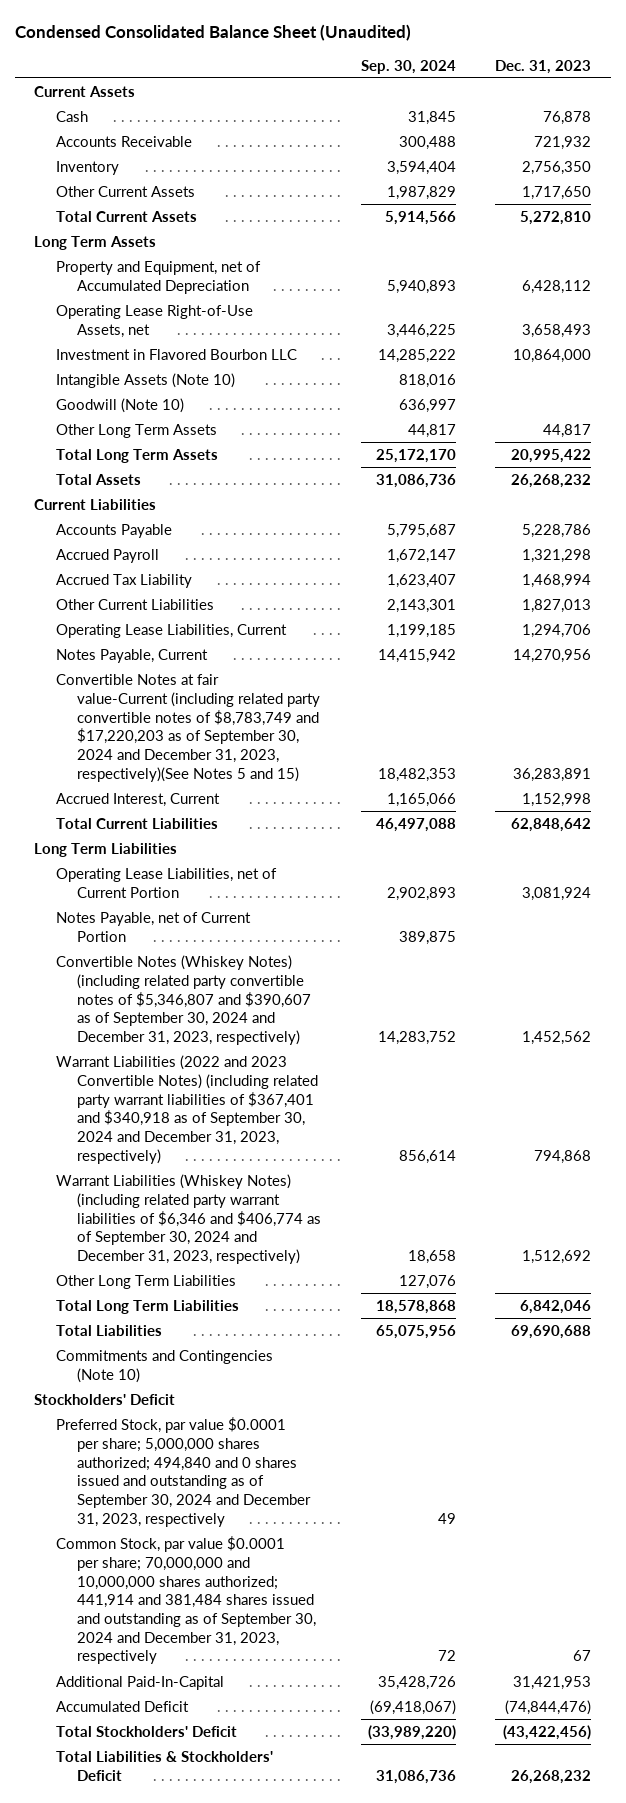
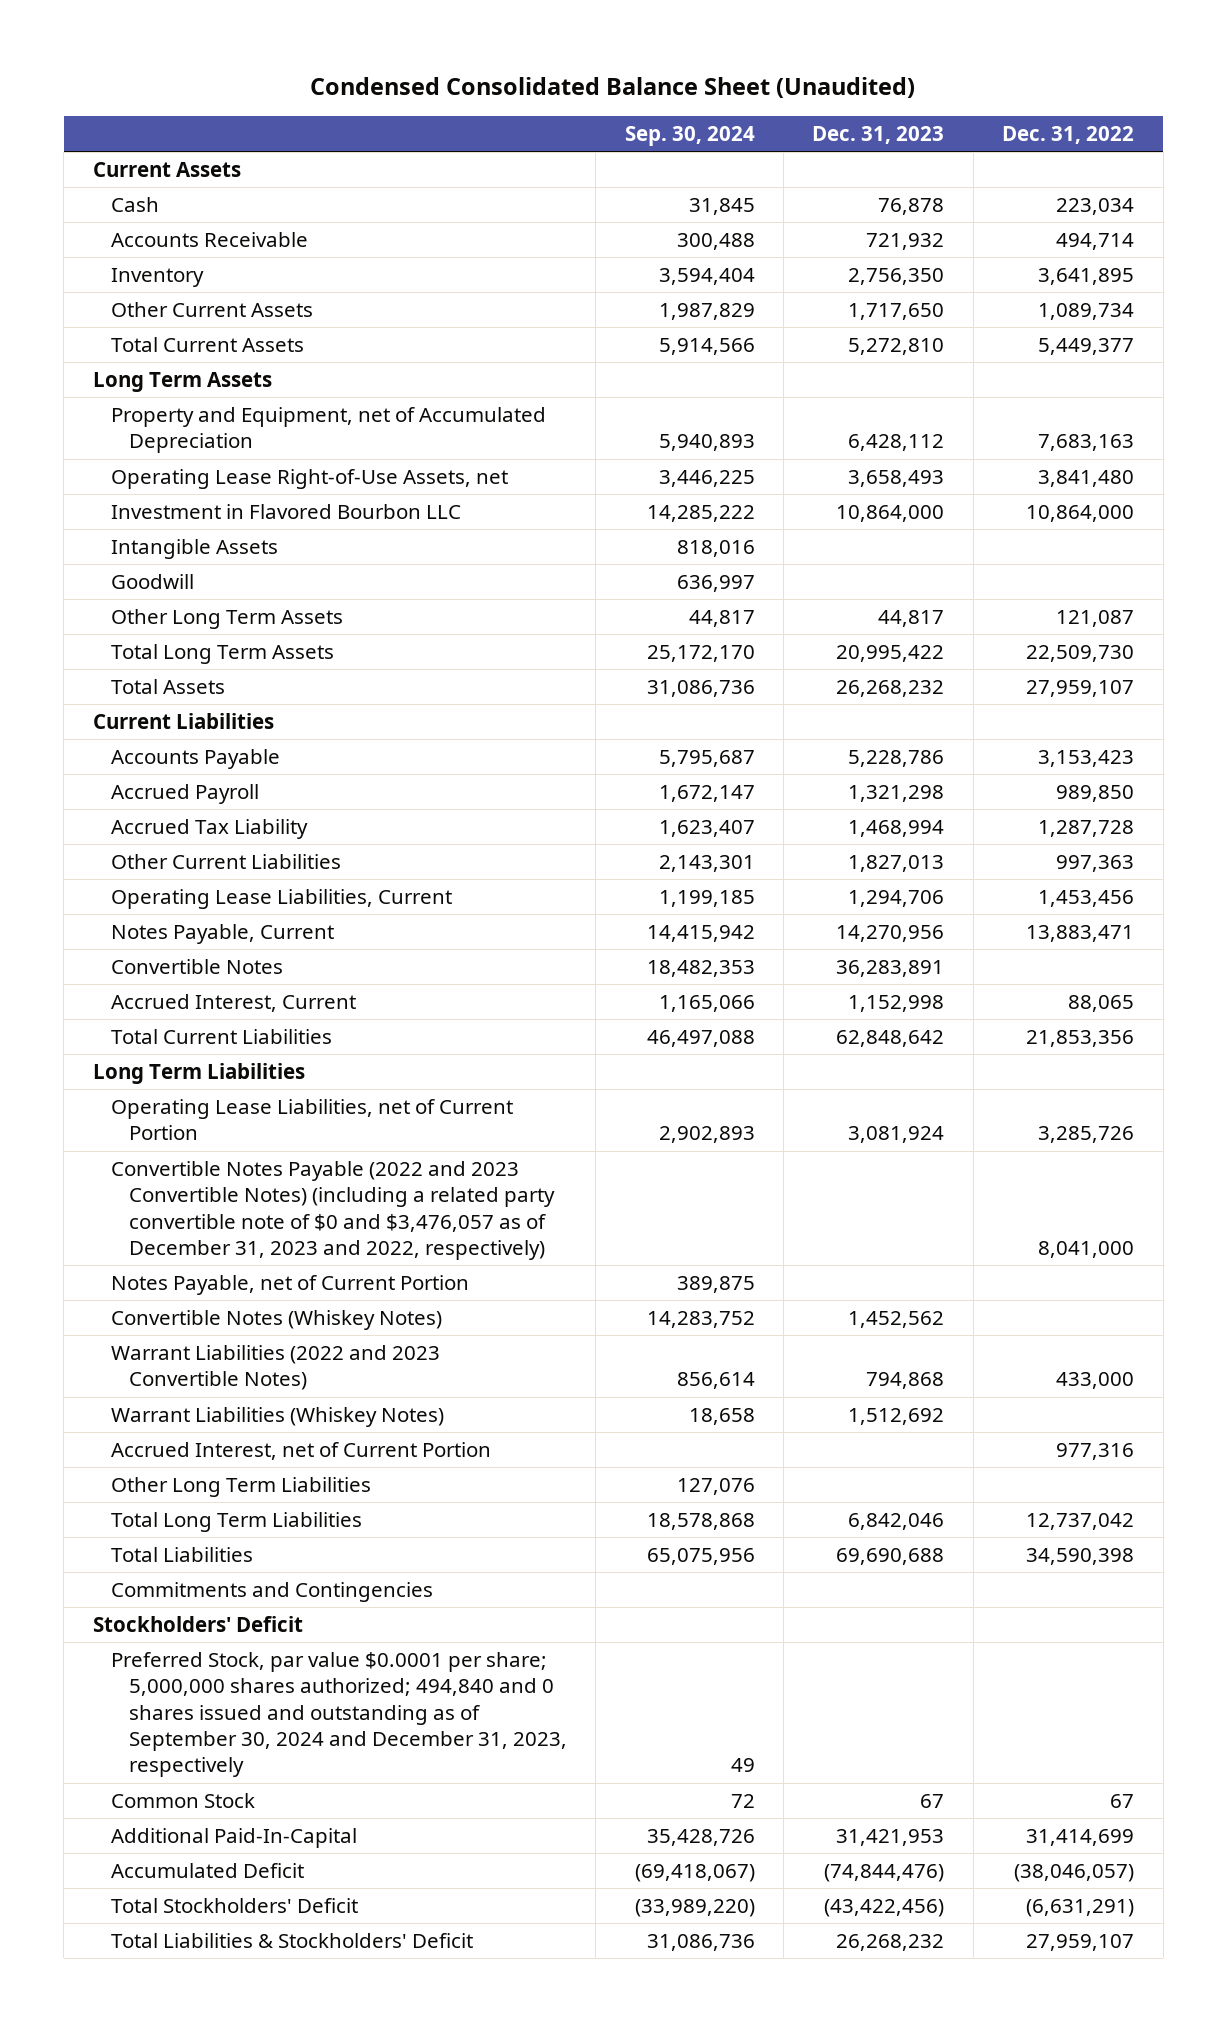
- | Sep. 30, 2024 | Dec. 31, 2023
+ | Sep. 30, 2024 | Dec. 31, 2023 | Dec. 31, 2022
- Intangible Assets (Note 10) | 818,016 |
- Goodwill (Note 10) | 636,997 |
+ Intangible Assets | 818,016 | |
+ Goodwill | 636,997 | |
- Convertible Notes at fair value-Current (including related party convertible notes of $8,783,749 and $17,220,203 as of September 30, 2024 and December 31, 2023, respectively)(See Notes 5 and 15) | 18,482,353 | 36,283,891
+ Convertible Notes | 18,482,353 | 36,283,891 |
+ Convertible Notes Payable (2022 and 2023 Convertible Notes) (including a related party convertible note of $0 and $3,476,057 as of December 31, 2023 and 2022, respectively) | | | 8,041,000
- Convertible Notes (Whiskey Notes) (including related party convertible notes of $5,346,807 and $390,607 as of September 30, 2024 and December 31, 2023, respectively) | 14,283,752 | 1,452,562
- Warrant Liabilities (2022 and 2023 Convertible Notes) (including related party warrant liabilities of $367,401 and $340,918 as of September 30, 2024 and December 31, 2023, respectively) | 856,614 | 794,868
- Warrant Liabilities (Whiskey Notes) (including related party warrant liabilities of $6,346 and $406,774 as of September 30, 2024 and December 31, 2023, respectively) | 18,658 | 1,512,692
+ Convertible Notes (Whiskey Notes) | 14,283,752 | 1,452,562 |
+ Warrant Liabilities (2022 and 2023 Convertible Notes) | 856,614 | 794,868 | 433,000
+ Warrant Liabilities (Whiskey Notes) | 18,658 | 1,512,692 |
+ Accrued Interest, net of Current Portion | | | 977,316
- Commitments and Contingencies (Note 10)
+ Commitments and Contingencies
- Common Stock, par value $0.0001 per share; 70,000,000 and 10,000,000 shares authorized; 441,914 and 381,484 shares issued and outstanding as of September 30, 2024 and December 31, 2023, respectively | 72 | 67
+ Common Stock | 72 | 67 | 67

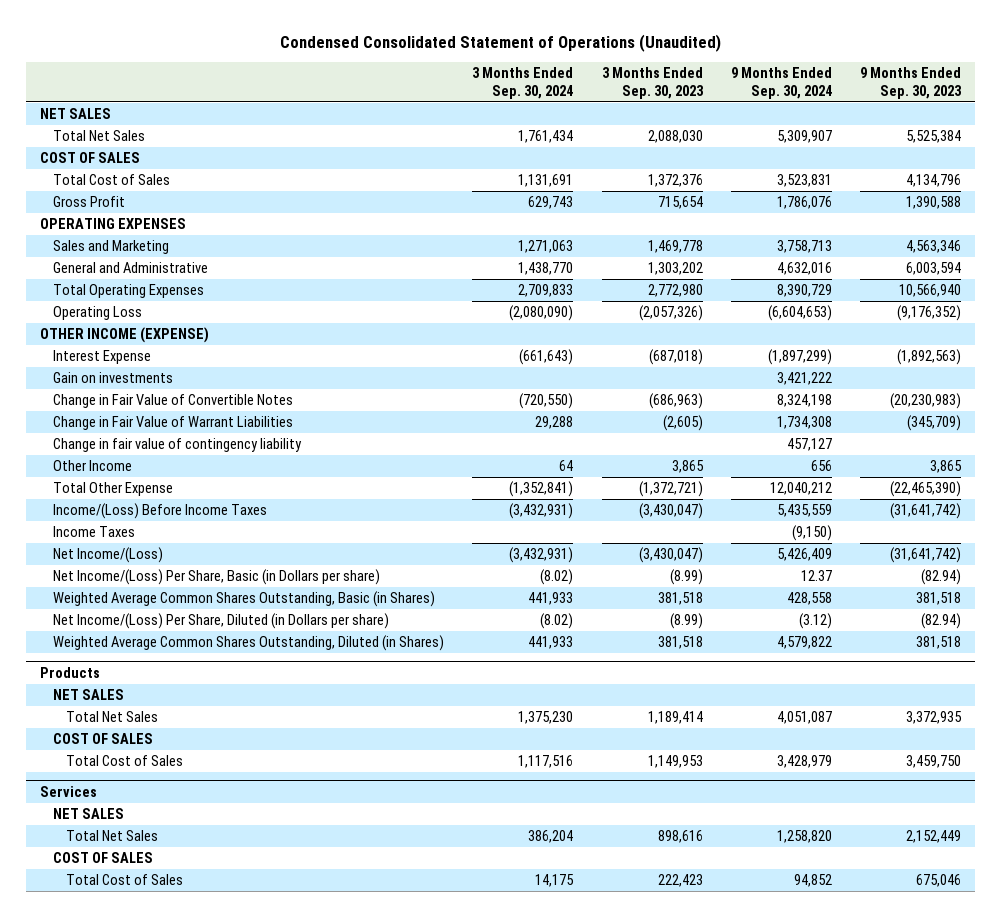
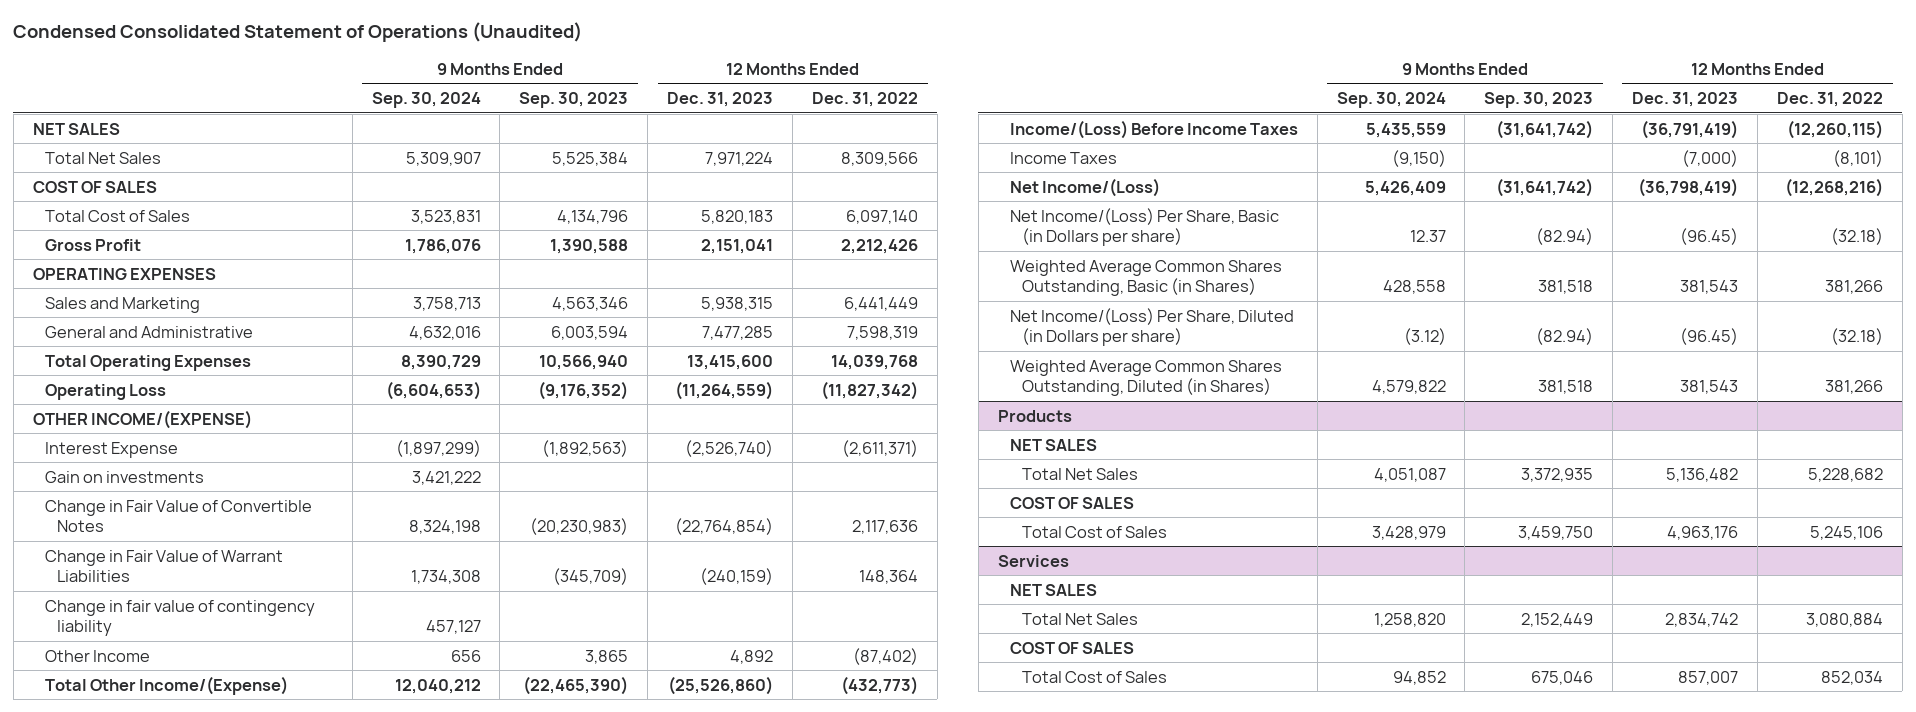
- | 3 Months Ended Sep. 30, 2024 | 3 Months Ended Sep. 30, 2023 | 9 Months Ended Sep. 30, 2024 | 9 Months Ended Sep. 30, 2023
+ | 9 Months Ended Sep. 30, 2024 | 9 Months Ended Sep. 30, 2023 | 12 Months Ended Dec. 31, 2023 | 12 Months Ended Dec. 31, 2022
- OTHER INCOME (EXPENSE)
+ OTHER INCOME/(EXPENSE)
- Total Other Expense | (1,352,841) | (1,372,721) | 12,040,212 | (22,465,390)
+ Total Other Income/(Expense) | 12,040,212 | (22,465,390) | (25,526,860) | (432,773)

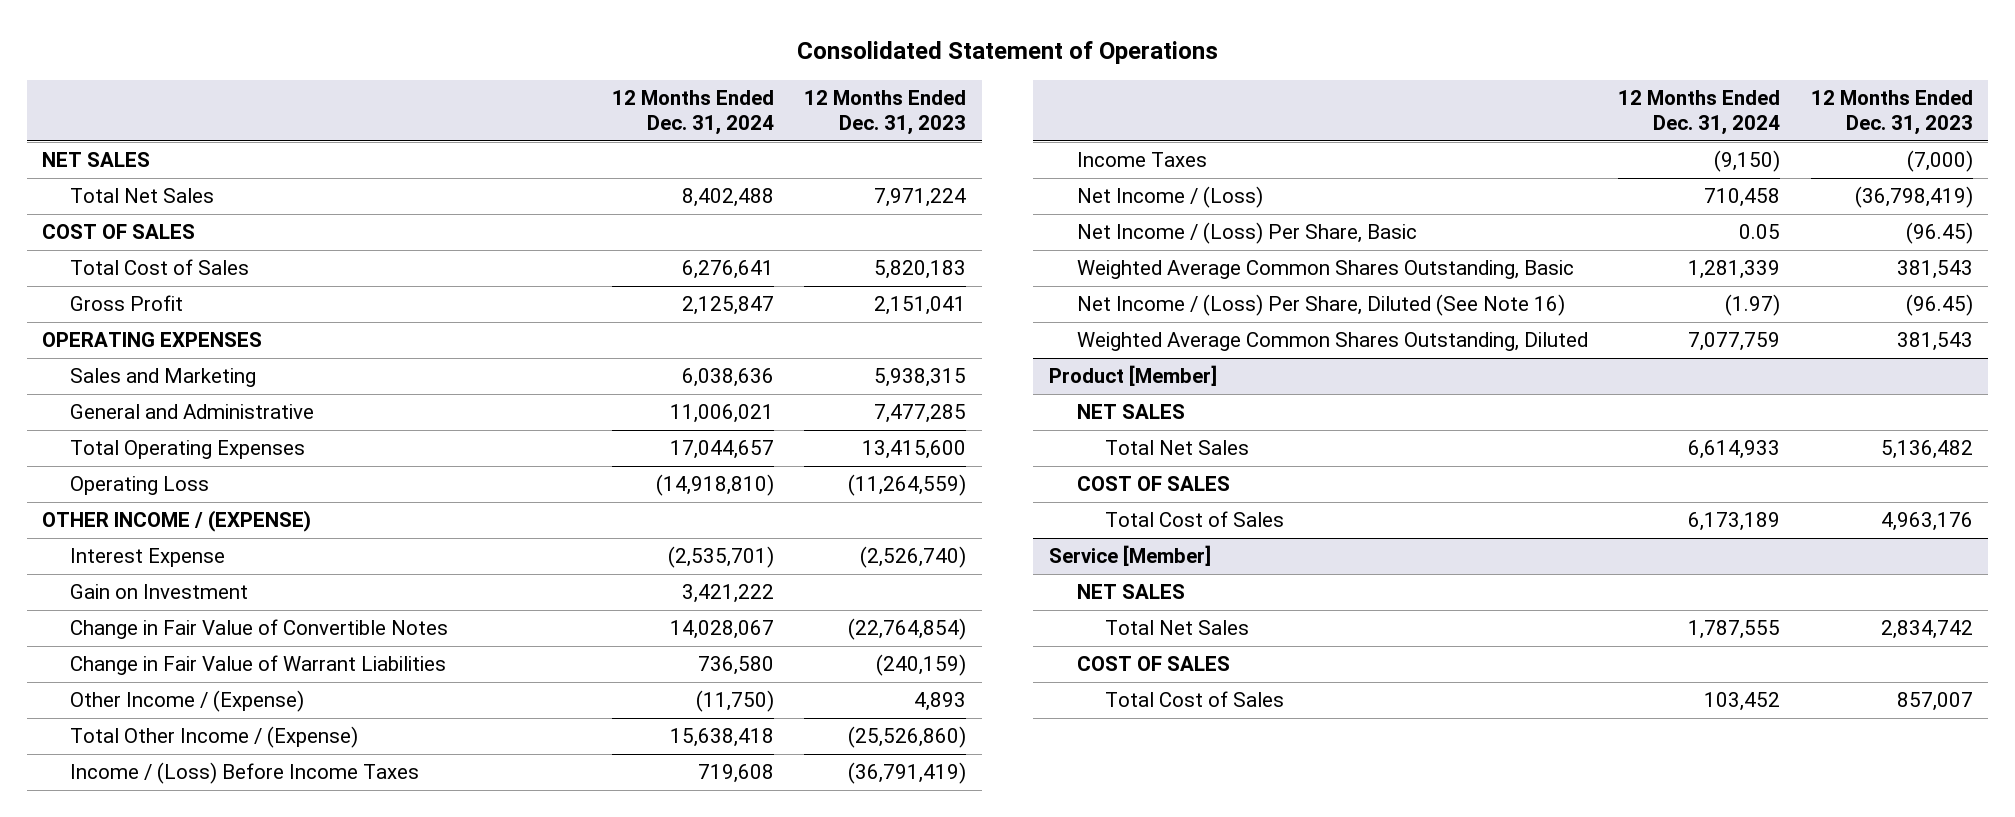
- Condensed Consolidated Statement of Operations (Unaudited)
+ Consolidated Statement of Operations
- | 9 Months Ended Sep. 30, 2024 | 9 Months Ended Sep. 30, 2023 | 12 Months Ended Dec. 31, 2023 | 12 Months Ended Dec. 31, 2022
+ | 12 Months Ended Dec. 31, 2024 | 12 Months Ended Dec. 31, 2023
- OTHER INCOME/(EXPENSE)
+ OTHER INCOME / (EXPENSE)
- Gain on investments | 3,421,222 | | |
+ Gain on Investment | 3,421,222 |
- Change in fair value of contingency liability | 457,127 | | |
- Other Income | 656 | 3,865 | 4,892 | (87,402)
- Total Other Income/(Expense) | 12,040,212 | (22,465,390) | (25,526,860) | (432,773)
- Income/(Loss) Before Income Taxes | 5,435,559 | (31,641,742) | (36,791,419) | (12,260,115)
+ Other Income / (Expense) | (11,750) | 4,893
+ Total Other Income / (Expense) | 15,638,418 | (25,526,860)
+ Income / (Loss) Before Income Taxes | 719,608 | (36,791,419)
- Net Income/(Loss) | 5,426,409 | (31,641,742) | (36,798,419) | (12,268,216)
- Net Income/(Loss) Per Share, Basic (in Dollars per share) | 12.37 | (82.94) | (96.45) | (32.18)
- Weighted Average Common Shares Outstanding, Basic (in Shares) | 428,558 | 381,518 | 381,543 | 381,266
- Net Income/(Loss) Per Share, Diluted (in Dollars per share) | (3.12) | (82.94) | (96.45) | (32.18)
- Weighted Average Common Shares Outstanding, Diluted (in Shares) | 4,579,822 | 381,518 | 381,543 | 381,266
- Products
+ Net Income / (Loss) | 710,458 | (36,798,419)
+ Net Income / (Loss) Per Share, Basic | 0.05 | (96.45)
+ Weighted Average Common Shares Outstanding, Basic | 1,281,339 | 381,543
+ Net Income / (Loss) Per Share, Diluted (See Note 16) | (1.97) | (96.45)
+ Weighted Average Common Shares Outstanding, Diluted | 7,077,759 | 381,543
+ Product [Member]
- Services
+ Service [Member]

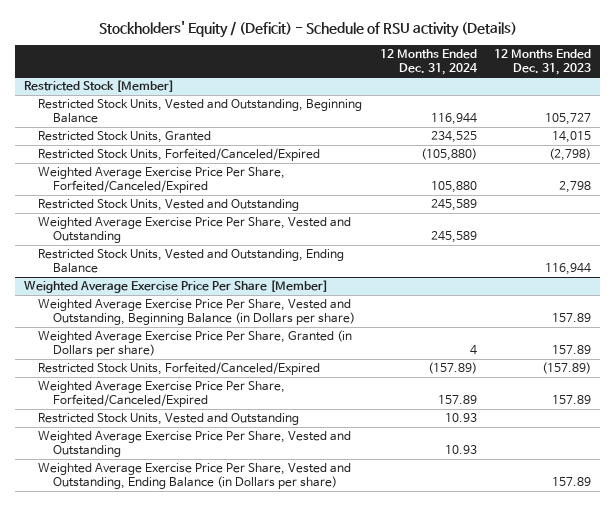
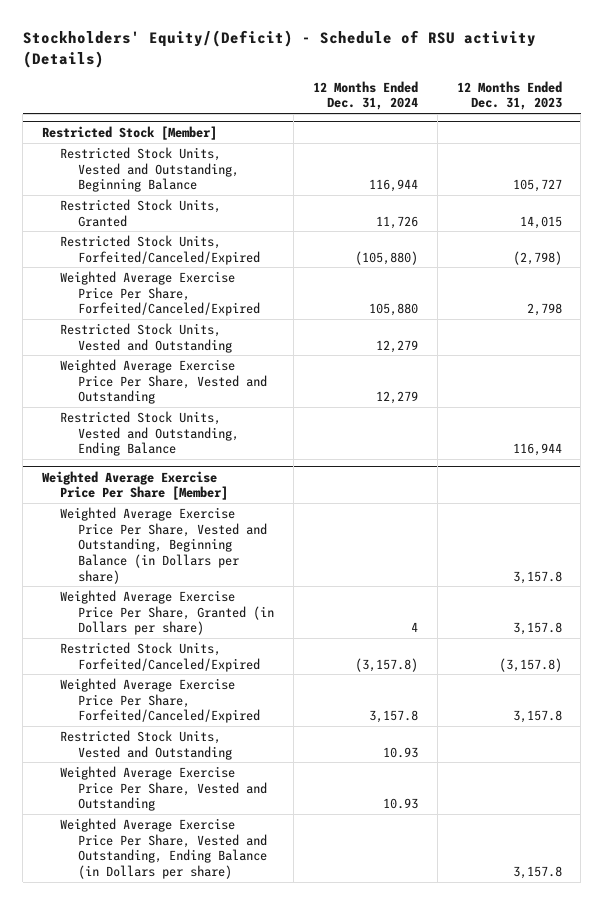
- Stockholders' Equity / (Deficit) - Schedule of RSU activity (Details)
+ Stockholders' Equity/(Deficit) - Schedule of RSU activity (Details)
@ Restricted Stock [Member]
- Restricted Stock Units, Granted | 234,525 | 14,015
+ Restricted Stock Units, Granted | 11,726 | 14,015
- Restricted Stock Units, Vested and Outstanding | 245,589 |
- Weighted Average Exercise Price Per Share, Vested and Outstanding | 245,589 |
+ Restricted Stock Units, Vested and Outstanding | 12,279 |
+ Weighted Average Exercise Price Per Share, Vested and Outstanding | 12,279 |
@ Weighted Average Exercise Price Per Share [Member]
- Weighted Average Exercise Price Per Share, Vested and Outstanding, Beginning Balance (in Dollars per share) | | 157.89
- Weighted Average Exercise Price Per Share, Granted (in Dollars per share) | 4 | 157.89
- Restricted Stock Units, Forfeited/Canceled/Expired | (157.89) | (157.89)
- Weighted Average Exercise Price Per Share, Forfeited/Canceled/Expired | 157.89 | 157.89
+ Weighted Average Exercise Price Per Share, Vested and Outstanding, Beginning Balance (in Dollars per share) | | 3,157.8
+ Weighted Average Exercise Price Per Share, Granted (in Dollars per share) | 4 | 3,157.8
+ Restricted Stock Units, Forfeited/Canceled/Expired | (3,157.8) | (3,157.8)
+ Weighted Average Exercise Price Per Share, Forfeited/Canceled/Expired | 3,157.8 | 3,157.8
- Weighted Average Exercise Price Per Share, Vested and Outstanding, Ending Balance (in Dollars per share) | | 157.89
+ Weighted Average Exercise Price Per Share, Vested and Outstanding, Ending Balance (in Dollars per share) | | 3,157.8

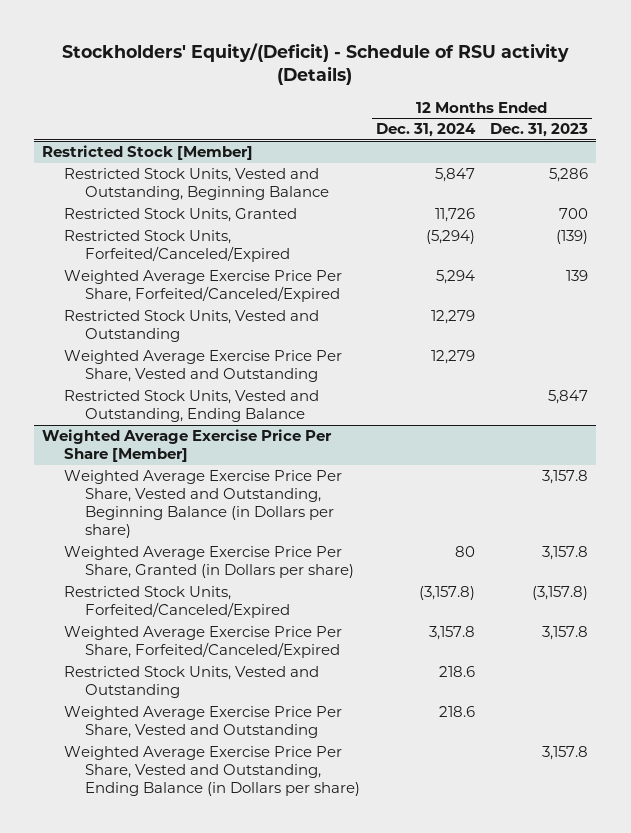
@ Restricted Stock [Member]
- Restricted Stock Units, Vested and Outstanding, Beginning Balance | 116,944 | 105,727
- Restricted Stock Units, Granted | 11,726 | 14,015
- Restricted Stock Units, Forfeited/Canceled/Expired | (105,880) | (2,798)
- Weighted Average Exercise Price Per Share, Forfeited/Canceled/Expired | 105,880 | 2,798
+ Restricted Stock Units, Vested and Outstanding, Beginning Balance | 5,847 | 5,286
+ Restricted Stock Units, Granted | 11,726 | 700
+ Restricted Stock Units, Forfeited/Canceled/Expired | (5,294) | (139)
+ Weighted Average Exercise Price Per Share, Forfeited/Canceled/Expired | 5,294 | 139
- Restricted Stock Units, Vested and Outstanding, Ending Balance | | 116,944
+ Restricted Stock Units, Vested and Outstanding, Ending Balance | | 5,847
@ Weighted Average Exercise Price Per Share [Member]
- Weighted Average Exercise Price Per Share, Granted (in Dollars per share) | 4 | 3,157.8
+ Weighted Average Exercise Price Per Share, Granted (in Dollars per share) | 80 | 3,157.8
- Restricted Stock Units, Vested and Outstanding | 10.93 |
- Weighted Average Exercise Price Per Share, Vested and Outstanding | 10.93 |
+ Restricted Stock Units, Vested and Outstanding | 218.6 |
+ Weighted Average Exercise Price Per Share, Vested and Outstanding | 218.6 |

